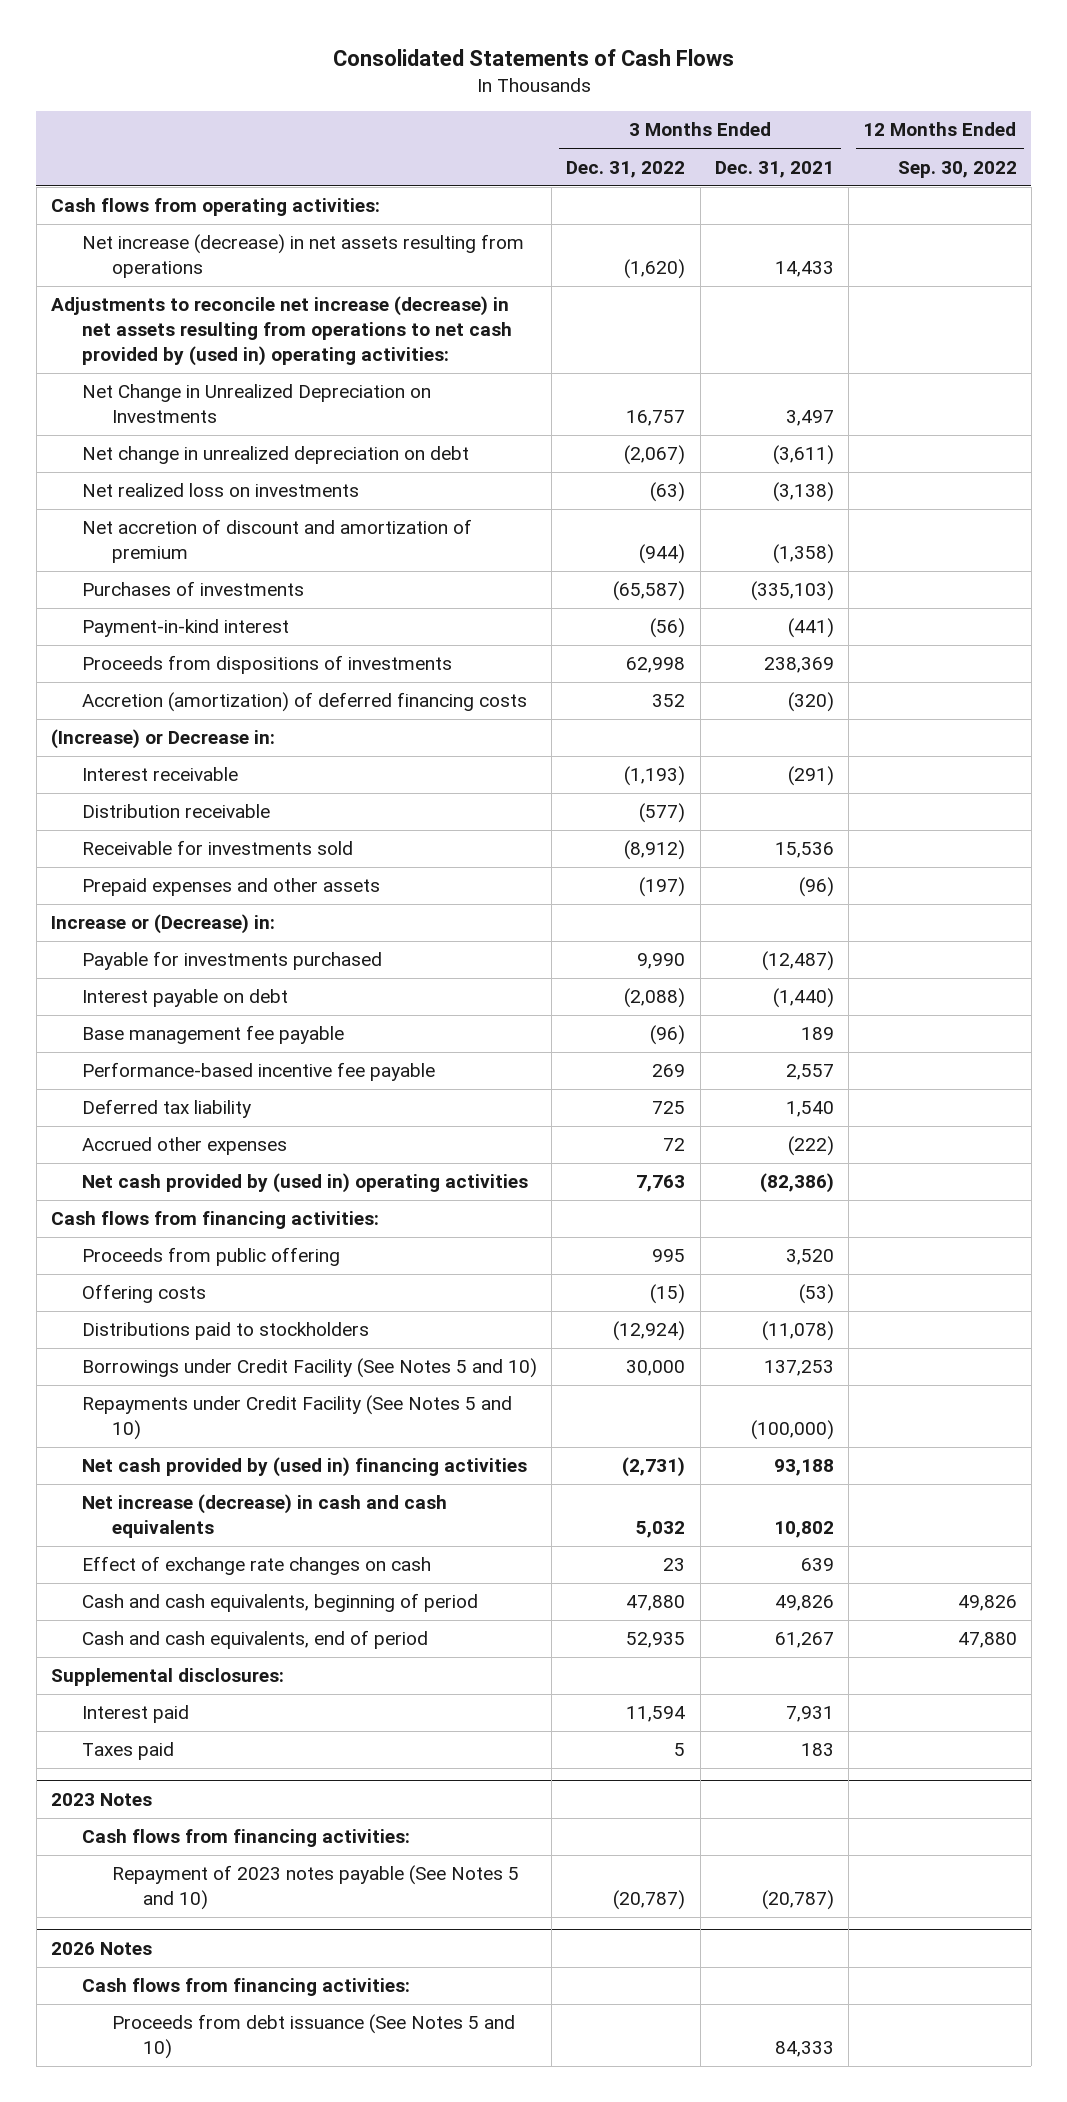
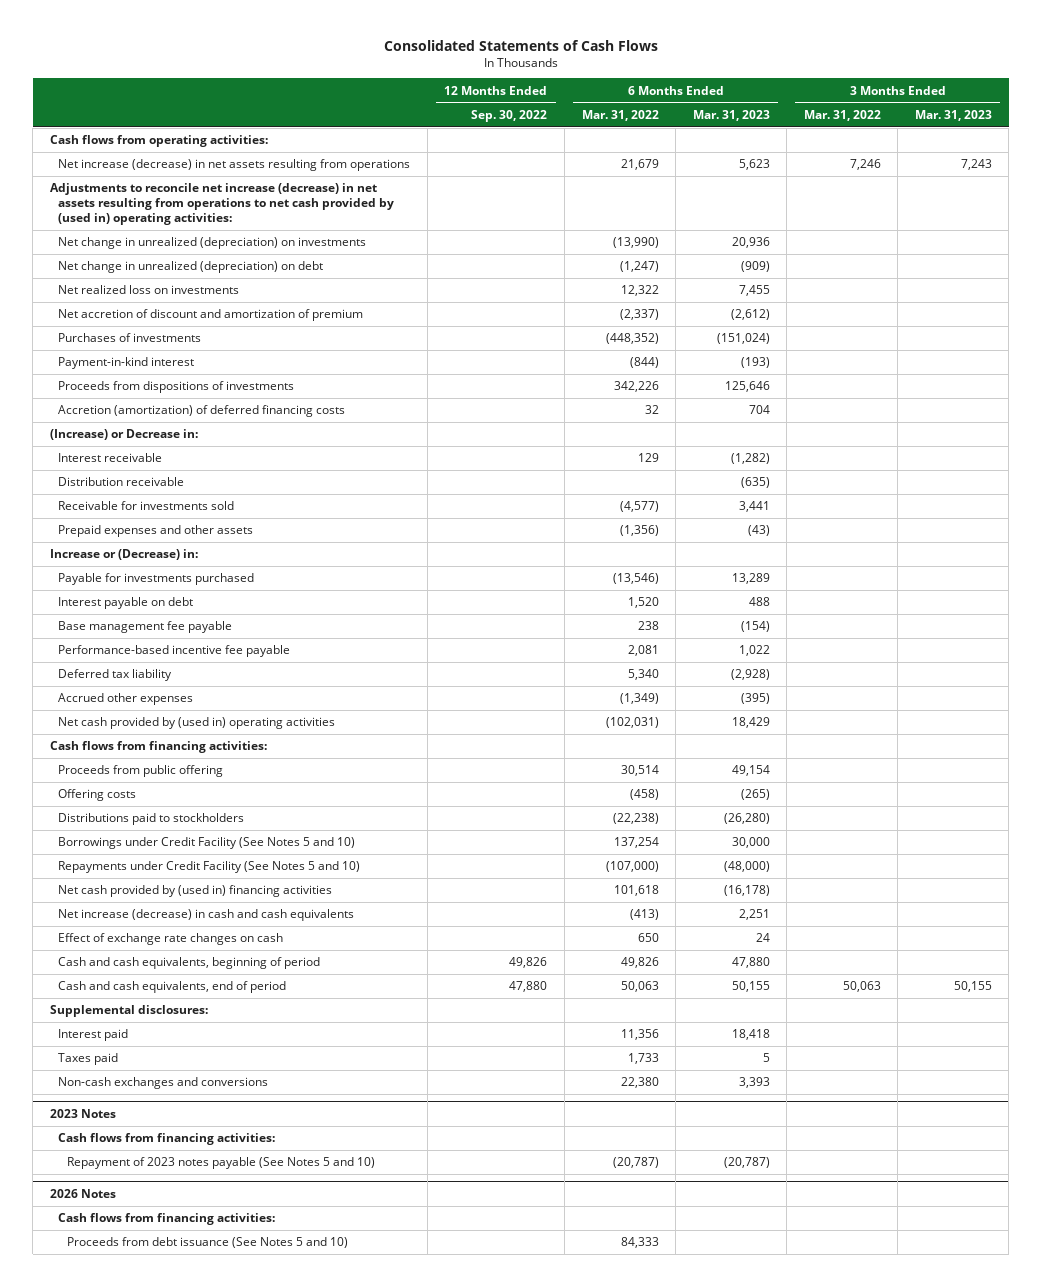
- | 3 Months Ended Dec. 31, 2022 | 3 Months Ended Dec. 31, 2021 | 12 Months Ended Sep. 30, 2022
+ | 12 Months Ended Sep. 30, 2022 | 6 Months Ended Mar. 31, 2022 | 6 Months Ended Mar. 31, 2023 | 3 Months Ended Mar. 31, 2022 | 3 Months Ended Mar. 31, 2023
- Net Change in Unrealized Depreciation on Investments | 16,757 | 3,497 |
- Net change in unrealized depreciation on debt | (2,067) | (3,611) |
+ Net change in unrealized (depreciation) on investments | | (13,990) | 20,936 | |
+ Net change in unrealized (depreciation) on debt | | (1,247) | (909) | |
+ Non-cash exchanges and conversions | | 22,380 | 3,393 | |

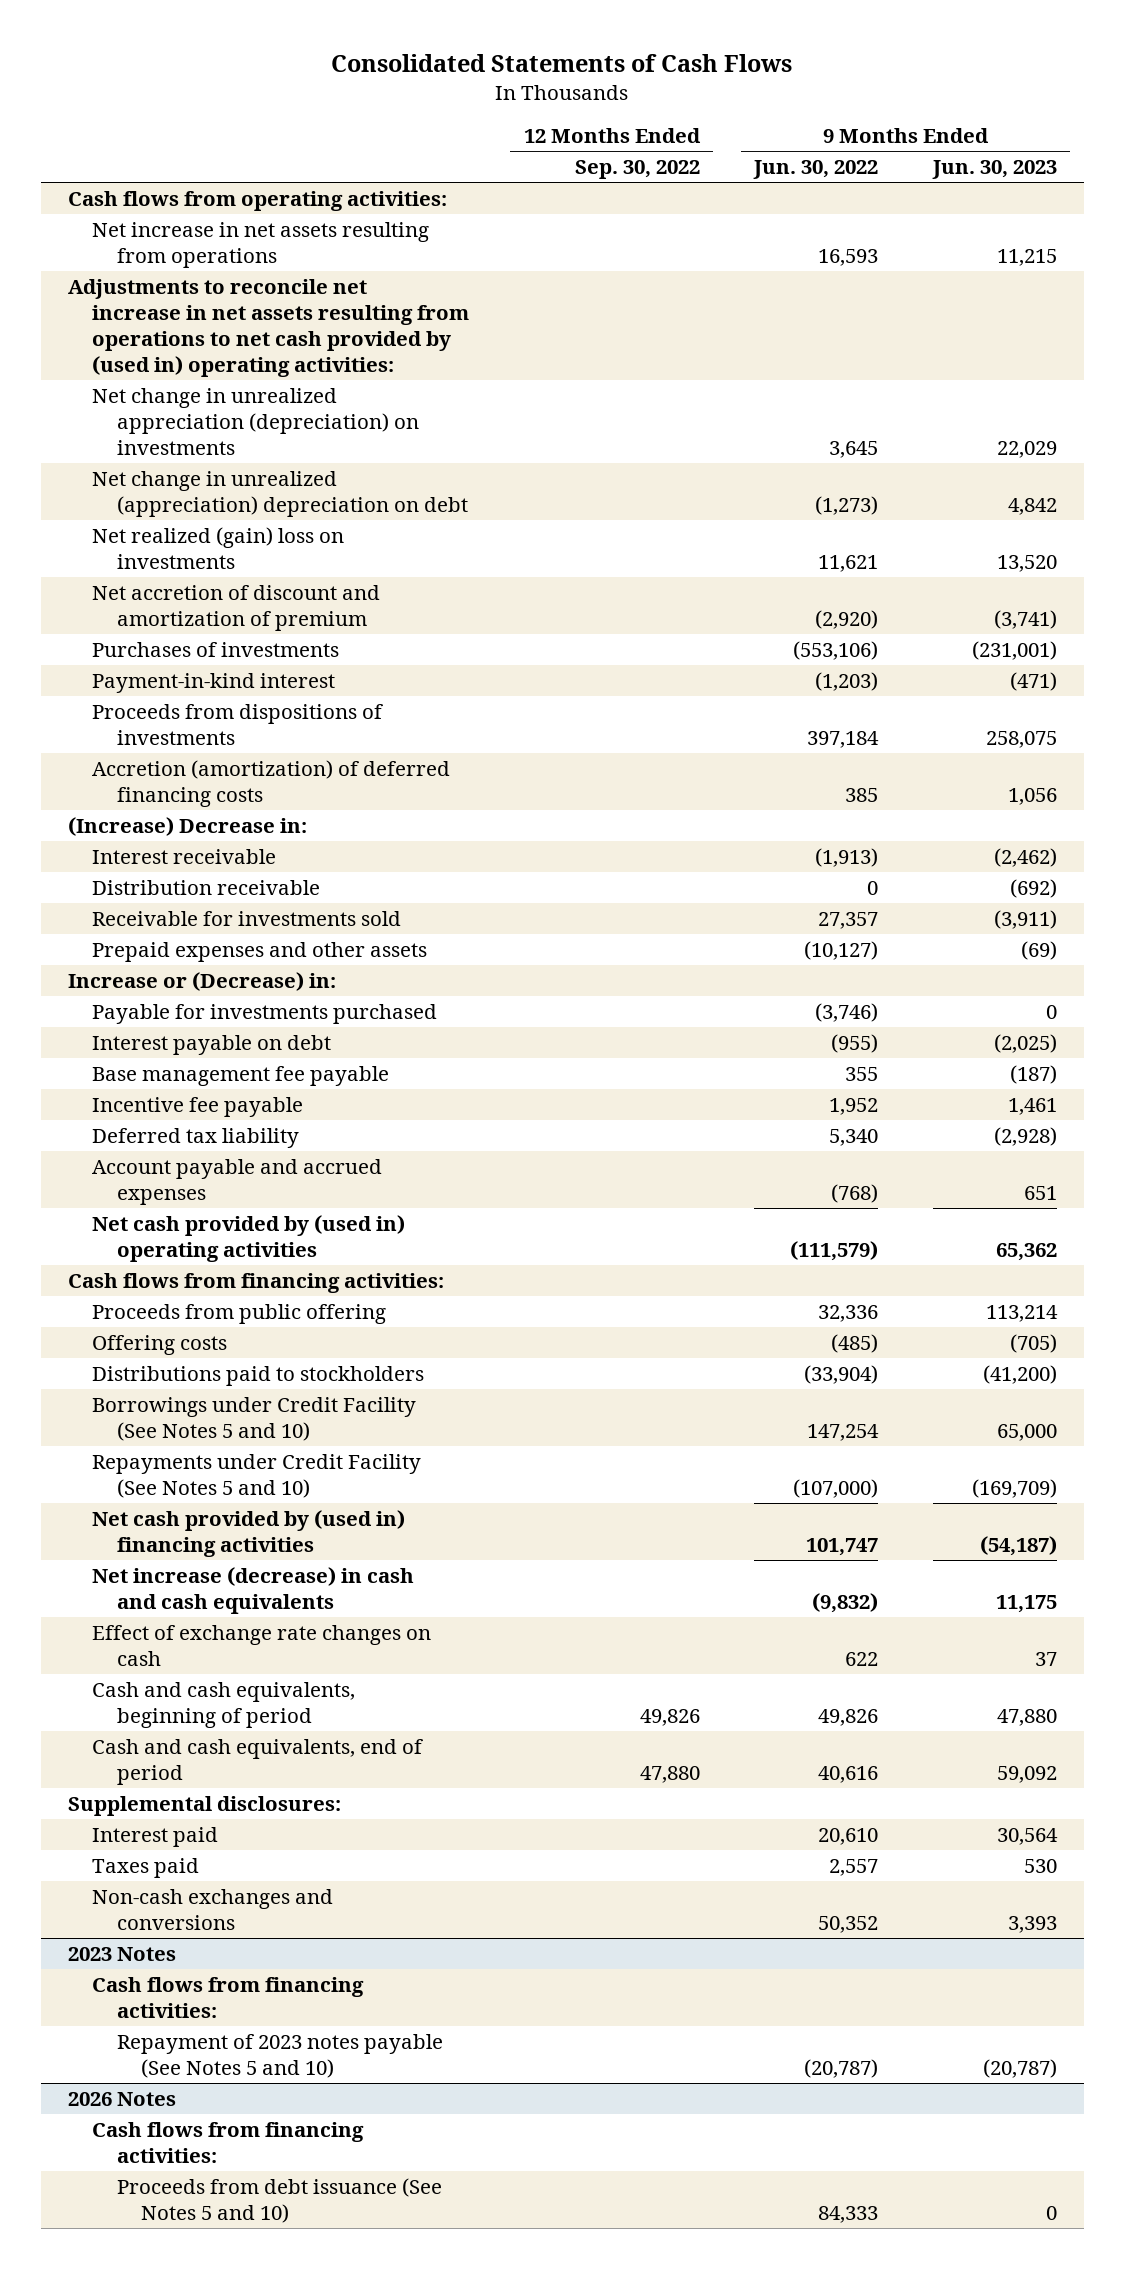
- | 12 Months Ended Sep. 30, 2022 | 6 Months Ended Mar. 31, 2022 | 6 Months Ended Mar. 31, 2023 | 3 Months Ended Mar. 31, 2022 | 3 Months Ended Mar. 31, 2023
+ | 12 Months Ended Sep. 30, 2022 | 9 Months Ended Jun. 30, 2022 | 9 Months Ended Jun. 30, 2023
- Net increase (decrease) in net assets resulting from operations | | 21,679 | 5,623 | 7,246 | 7,243
- Adjustments to reconcile net increase (decrease) in net assets resulting from operations to net cash provided by (used in) operating activities:
- Net change in unrealized (depreciation) on investments | | (13,990) | 20,936 | |
- Net change in unrealized (depreciation) on debt | | (1,247) | (909) | |
- Net realized loss on investments | | 12,322 | 7,455 | |
+ Net increase in net assets resulting from operations | | 16,593 | 11,215
+ Adjustments to reconcile net increase in net assets resulting from operations to net cash provided by (used in) operating activities:
+ Net change in unrealized appreciation (depreciation) on investments | | 3,645 | 22,029
+ Net change in unrealized (appreciation) depreciation on debt | | (1,273) | 4,842
+ Net realized (gain) loss on investments | | 11,621 | 13,520
- (Increase) or Decrease in:
+ (Increase) Decrease in:
- Performance-based incentive fee payable | | 2,081 | 1,022 | |
+ Incentive fee payable | | 1,952 | 1,461
- Accrued other expenses | | (1,349) | (395) | |
+ Account payable and accrued expenses | | (768) | 651

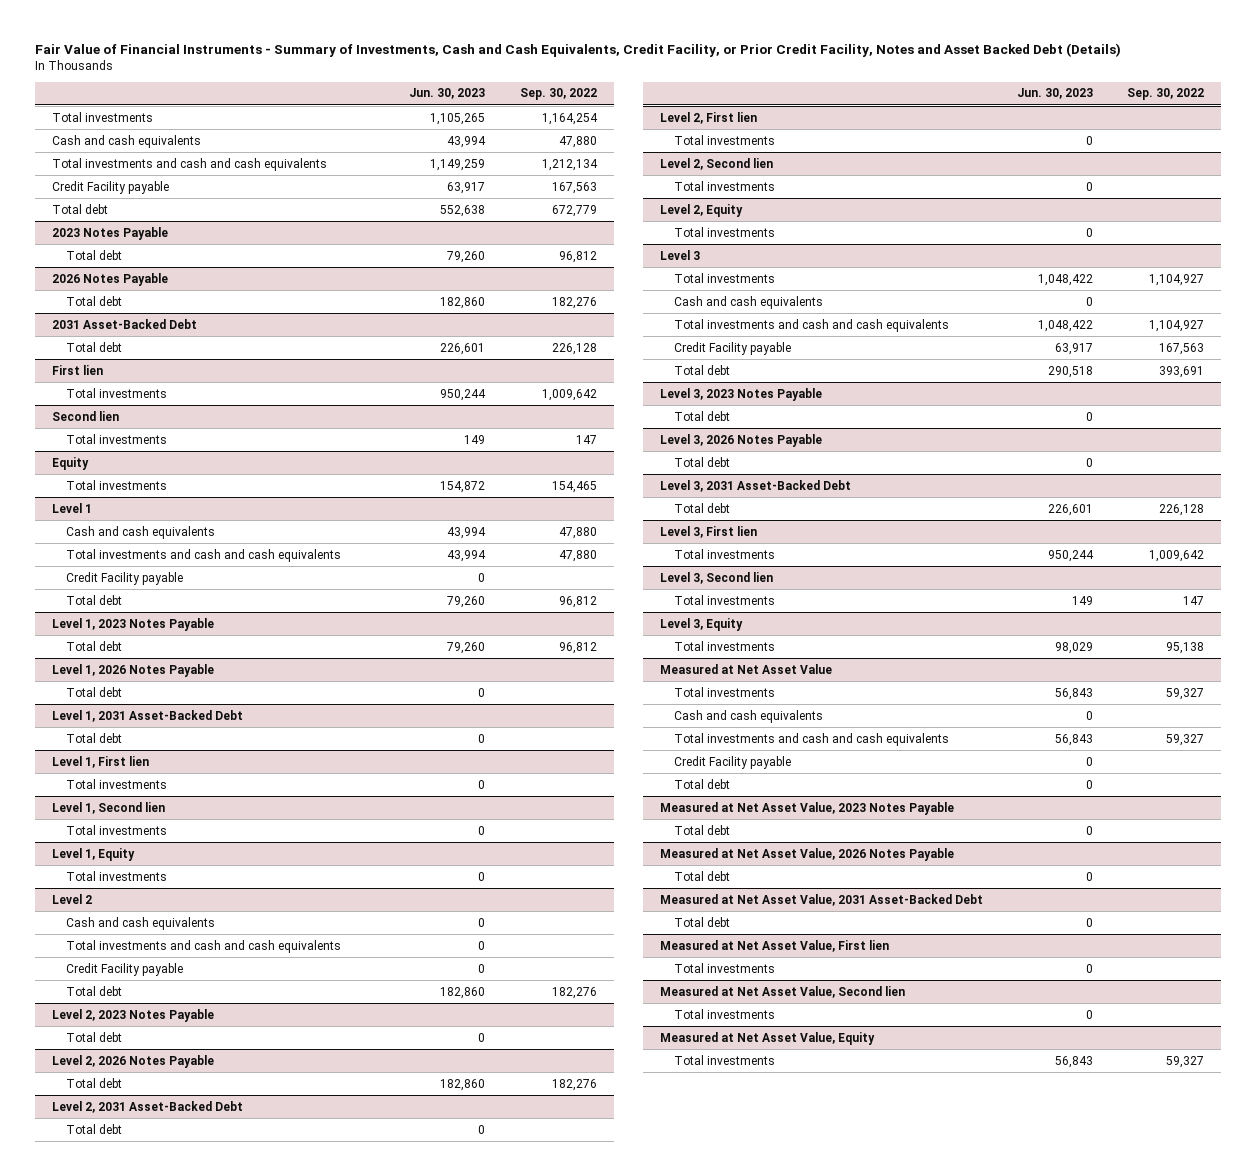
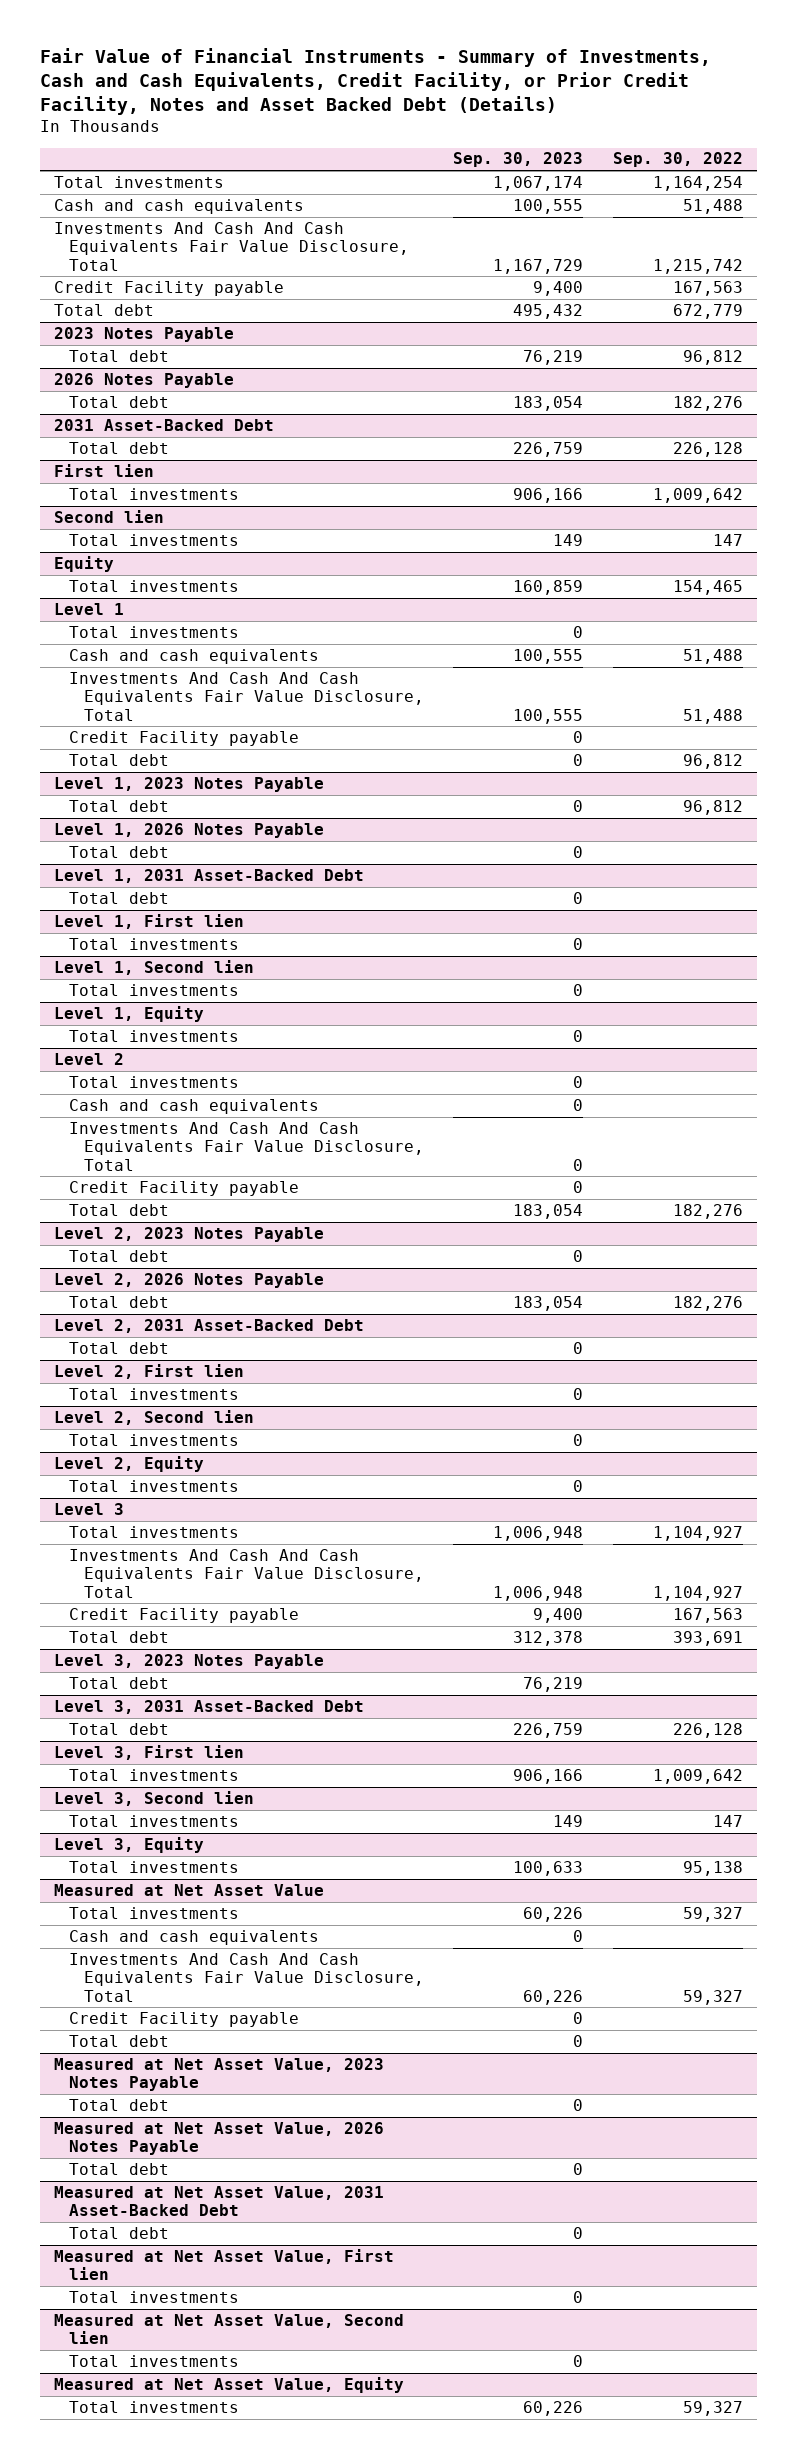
- | Jun. 30, 2023 | Sep. 30, 2022
+ | Sep. 30, 2023 | Sep. 30, 2022
- Cash and cash equivalents | 43,994 | 47,880
- Total investments and cash and cash equivalents | 1,149,259 | 1,212,134
+ Cash and cash equivalents | 100,555 | 51,488
+ Investments And Cash And Cash Equivalents Fair Value Disclosure, Total | 1,167,729 | 1,215,742
@ Level 1
- Cash and cash equivalents | 43,994 | 47,880
- Total investments and cash and cash equivalents | 43,994 | 47,880
+ Total investments | 0 |
+ Cash and cash equivalents | 100,555 | 51,488
+ Investments And Cash And Cash Equivalents Fair Value Disclosure, Total | 100,555 | 51,488
@ Level 2
+ Total investments | 0 |
- Total investments and cash and cash equivalents | 0 |
+ Investments And Cash And Cash Equivalents Fair Value Disclosure, Total | 0 |
@ Level 3
- Cash and cash equivalents | 0 |
- Total investments and cash and cash equivalents | 1,048,422 | 1,104,927
+ Investments And Cash And Cash Equivalents Fair Value Disclosure, Total | 1,006,948 | 1,104,927
- Level 3, 2026 Notes Payable
- Total debt | 0 |
@ Measured at Net Asset Value
- Total investments and cash and cash equivalents | 56,843 | 59,327
+ Investments And Cash And Cash Equivalents Fair Value Disclosure, Total | 60,226 | 59,327

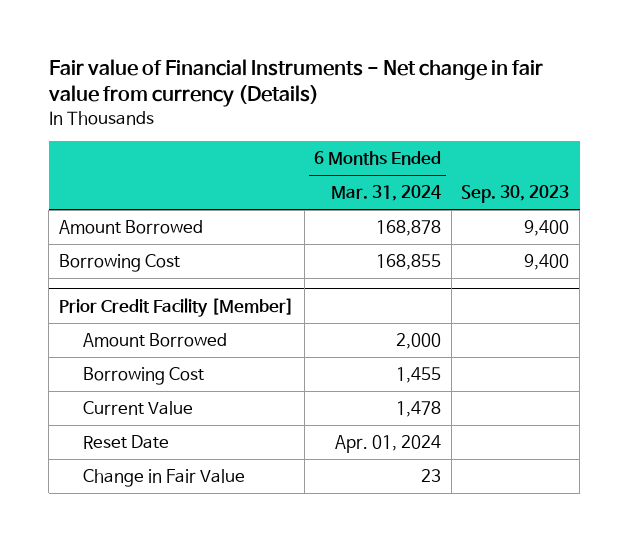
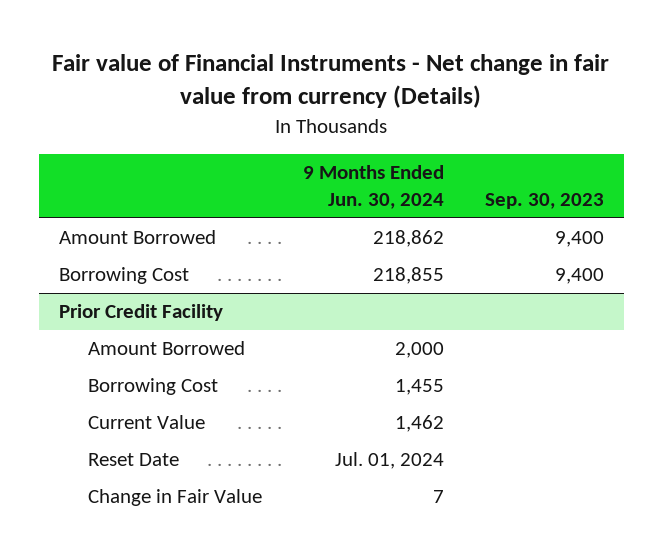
- | 6 Months Ended Mar. 31, 2024 | Sep. 30, 2023
+ | 9 Months Ended Jun. 30, 2024 | Sep. 30, 2023
- Prior Credit Facility [Member]
+ Prior Credit Facility

